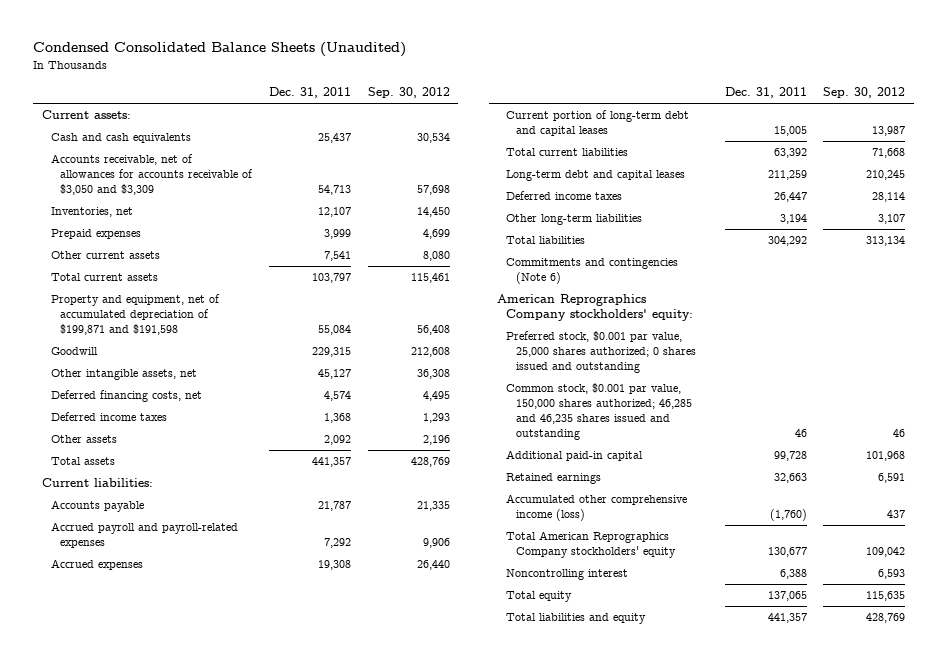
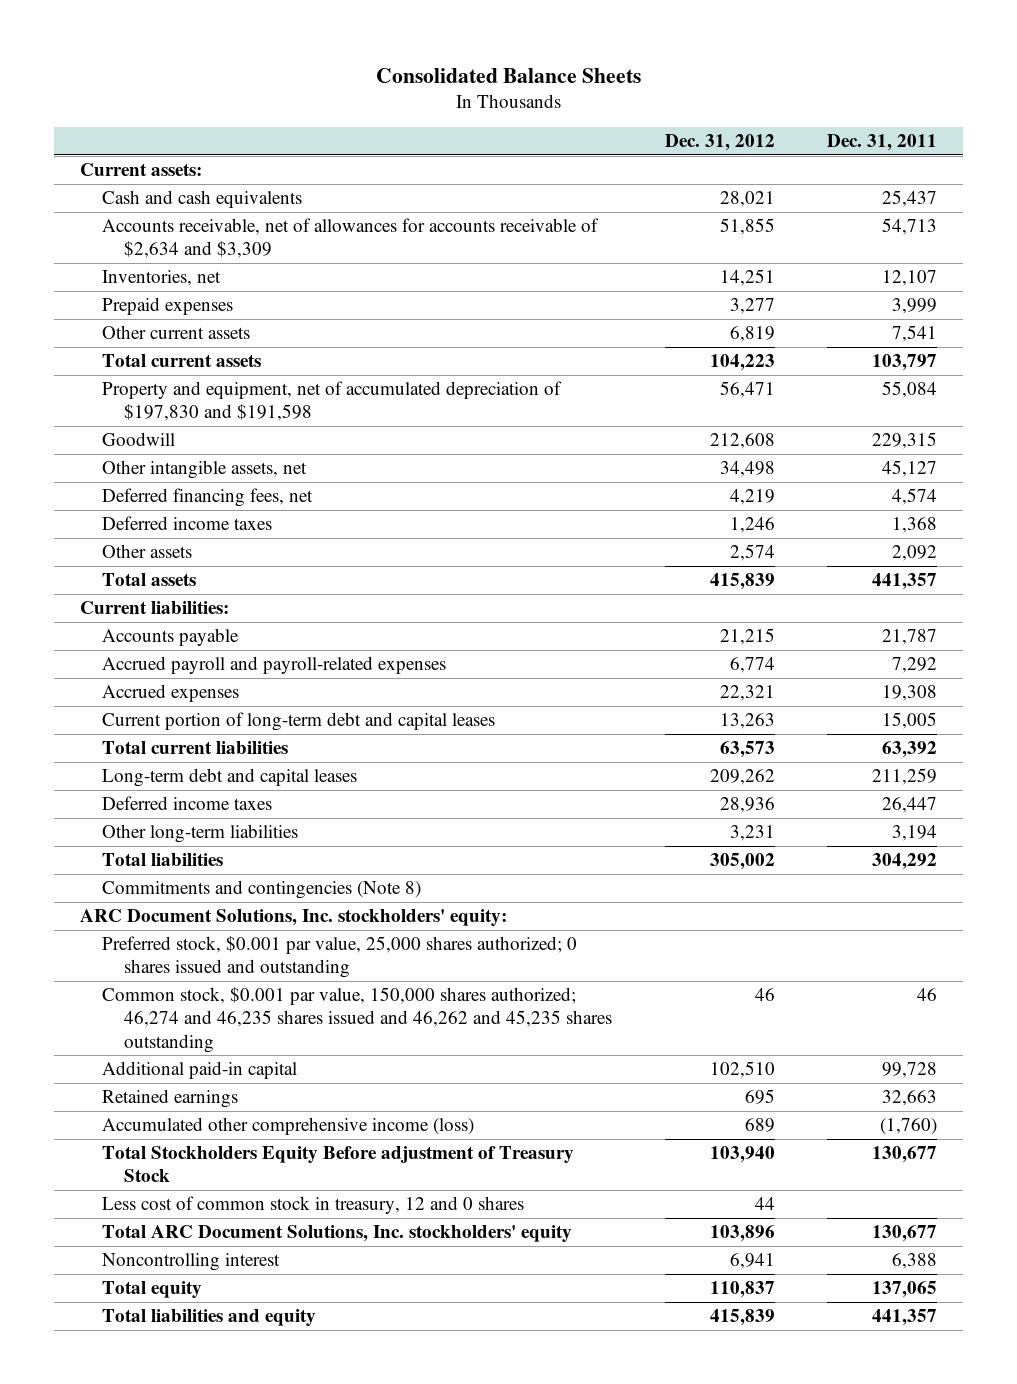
- Condensed Consolidated Balance Sheets (Unaudited)
+ Consolidated Balance Sheets
- | Dec. 31, 2011 | Sep. 30, 2012
+ | Dec. 31, 2012 | Dec. 31, 2011
- Accounts receivable, net of allowances for accounts receivable of $3,050 and $3,309 | 54,713 | 57,698
+ Accounts receivable, net of allowances for accounts receivable of $2,634 and $3,309 | 51,855 | 54,713
- Property and equipment, net of accumulated depreciation of $199,871 and $191,598 | 55,084 | 56,408
+ Property and equipment, net of accumulated depreciation of $197,830 and $191,598 | 56,471 | 55,084
- Deferred financing costs, net | 4,574 | 4,495
+ Deferred financing fees, net | 4,219 | 4,574
- Commitments and contingencies (Note 6)
- American Reprographics Company stockholders' equity:
+ Commitments and contingencies (Note 8)
+ ARC Document Solutions, Inc. stockholders' equity:
- Common stock, $0.001 par value, 150,000 shares authorized; 46,285 and 46,235 shares issued and outstanding | 46 | 46
+ Common stock, $0.001 par value, 150,000 shares authorized; 46,274 and 46,235 shares issued and 46,262 and 45,235 shares outstanding | 46 | 46
- Total American Reprographics Company stockholders' equity | 130,677 | 109,042
+ Total Stockholders Equity Before adjustment of Treasury Stock | 103,940 | 130,677
+ Less cost of common stock in treasury, 12 and 0 shares | 44 |
+ Total ARC Document Solutions, Inc. stockholders' equity | 103,896 | 130,677

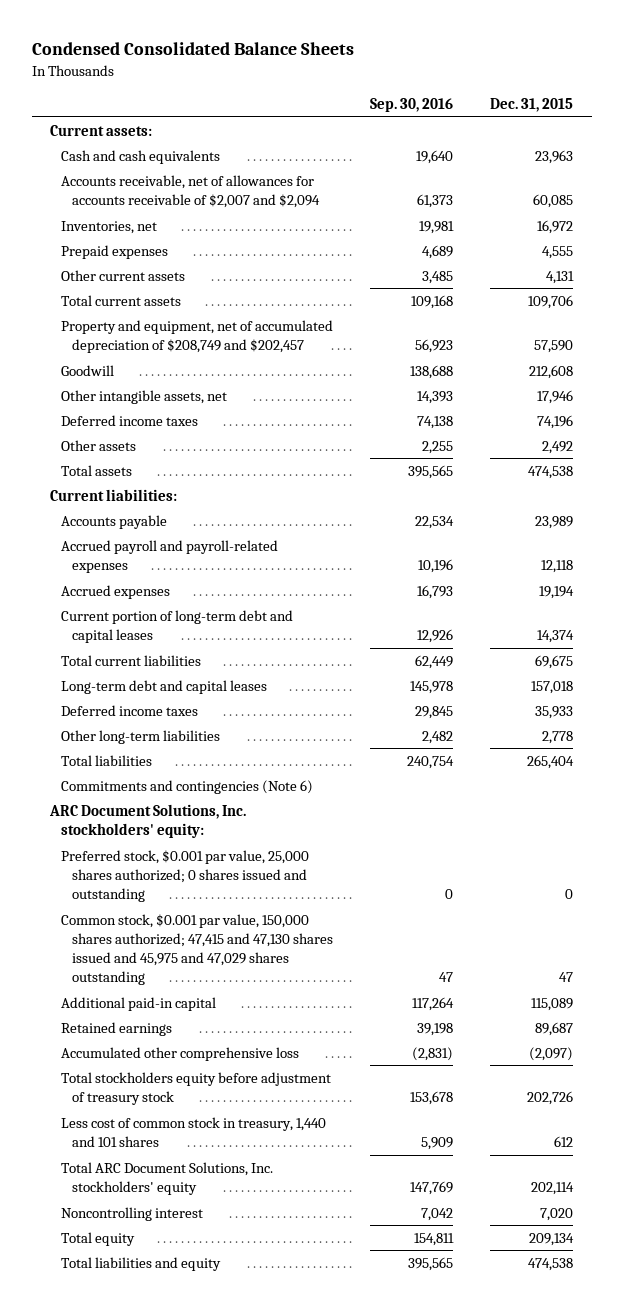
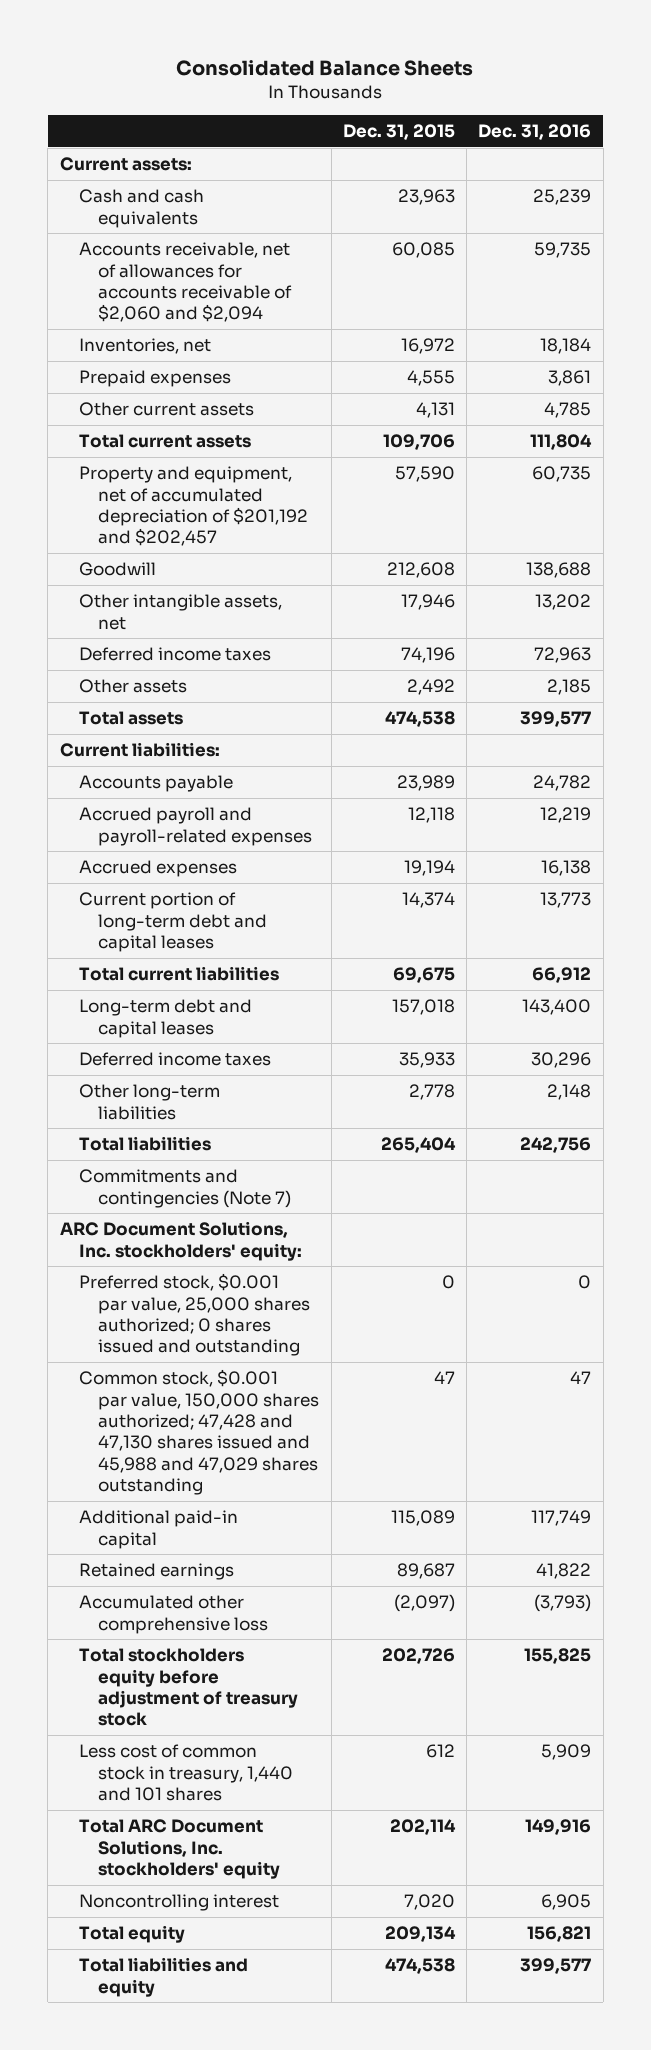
- Condensed Consolidated Balance Sheets
+ Consolidated Balance Sheets
- | Sep. 30, 2016 | Dec. 31, 2015
+ | Dec. 31, 2015 | Dec. 31, 2016
- Accounts receivable, net of allowances for accounts receivable of $2,007 and $2,094 | 61,373 | 60,085
+ Accounts receivable, net of allowances for accounts receivable of $2,060 and $2,094 | 60,085 | 59,735
- Property and equipment, net of accumulated depreciation of $208,749 and $202,457 | 56,923 | 57,590
+ Property and equipment, net of accumulated depreciation of $201,192 and $202,457 | 57,590 | 60,735
- Commitments and contingencies (Note 6)
+ Commitments and contingencies (Note 7)
- Common stock, $0.001 par value, 150,000 shares authorized; 47,415 and 47,130 shares issued and 45,975 and 47,029 shares outstanding | 47 | 47
+ Common stock, $0.001 par value, 150,000 shares authorized; 47,428 and 47,130 shares issued and 45,988 and 47,029 shares outstanding | 47 | 47

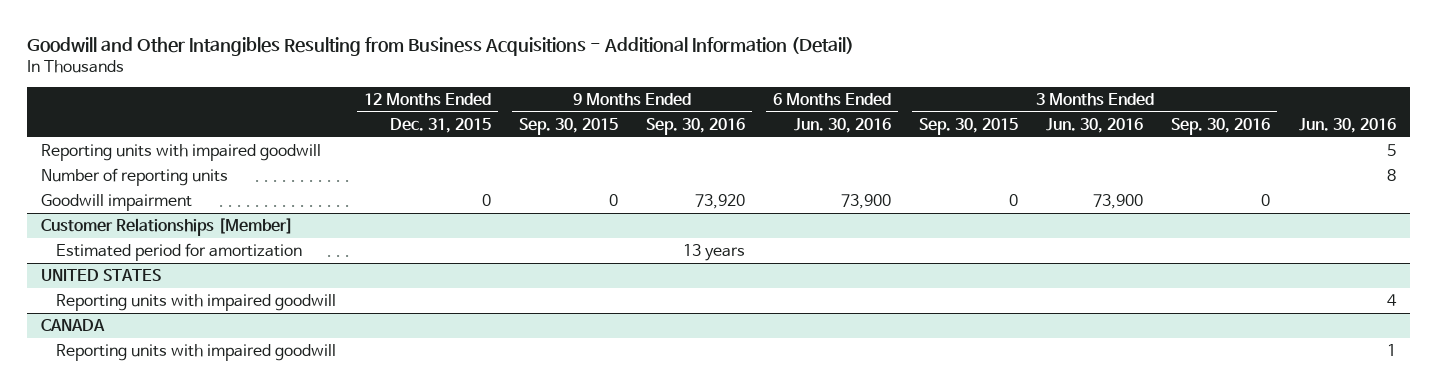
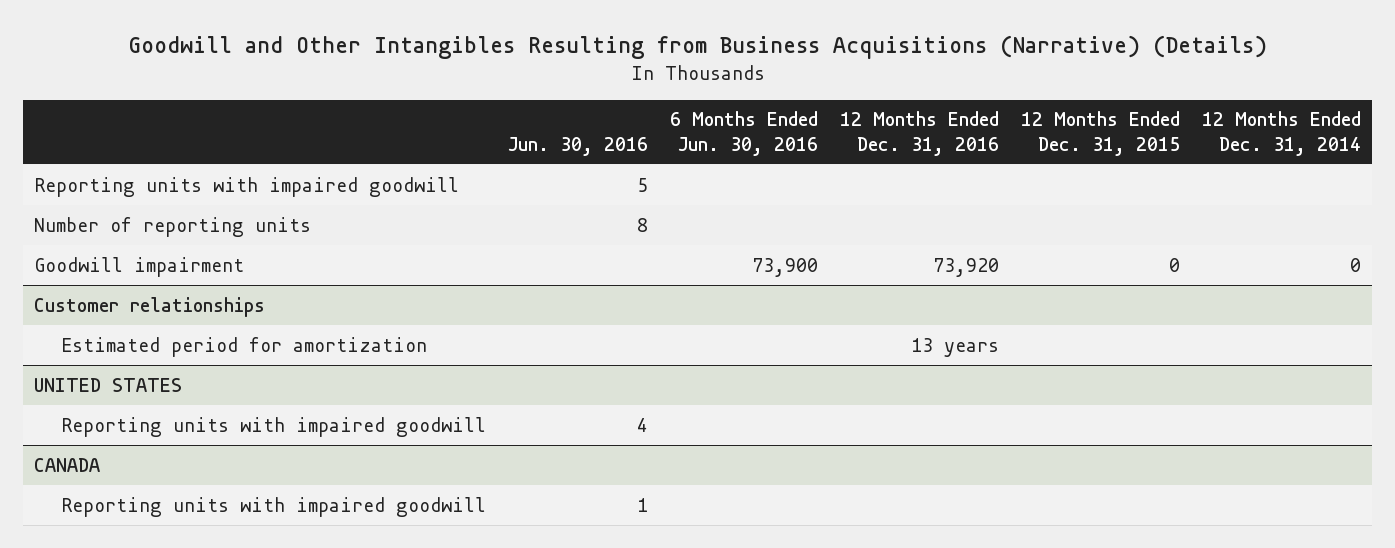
- Goodwill and Other Intangibles Resulting from Business Acquisitions - Additional Information (Detail)
+ Goodwill and Other Intangibles Resulting from Business Acquisitions (Narrative) (Details)
- | 12 Months Ended Dec. 31, 2015 | 9 Months Ended Sep. 30, 2015 | 9 Months Ended Sep. 30, 2016 | 6 Months Ended Jun. 30, 2016 | 3 Months Ended Sep. 30, 2015 | 3 Months Ended Jun. 30, 2016 | 3 Months Ended Sep. 30, 2016 | Jun. 30, 2016
+ | Jun. 30, 2016 | 6 Months Ended Jun. 30, 2016 | 12 Months Ended Dec. 31, 2016 | 12 Months Ended Dec. 31, 2015 | 12 Months Ended Dec. 31, 2014
- Customer Relationships [Member]
+ Customer relationships

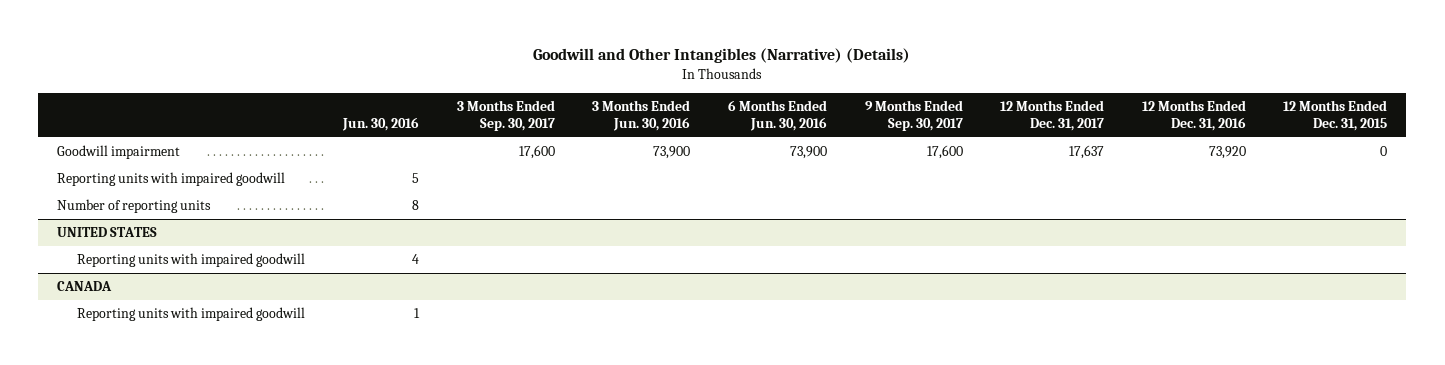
- Goodwill and Other Intangibles Resulting from Business Acquisitions (Narrative) (Details)
+ Goodwill and Other Intangibles (Narrative) (Details)
- | Jun. 30, 2016 | 6 Months Ended Jun. 30, 2016 | 12 Months Ended Dec. 31, 2016 | 12 Months Ended Dec. 31, 2015 | 12 Months Ended Dec. 31, 2014
+ | Jun. 30, 2016 | 3 Months Ended Sep. 30, 2017 | 3 Months Ended Jun. 30, 2016 | 6 Months Ended Jun. 30, 2016 | 9 Months Ended Sep. 30, 2017 | 12 Months Ended Dec. 31, 2017 | 12 Months Ended Dec. 31, 2016 | 12 Months Ended Dec. 31, 2015
moved up: Goodwill impairment | | 17,600 | 73,900 | 73,900 | 17,600 | 17,637 | 73,920 | 0
- Customer relationships
- Estimated period for amortization | | | 13 years | |

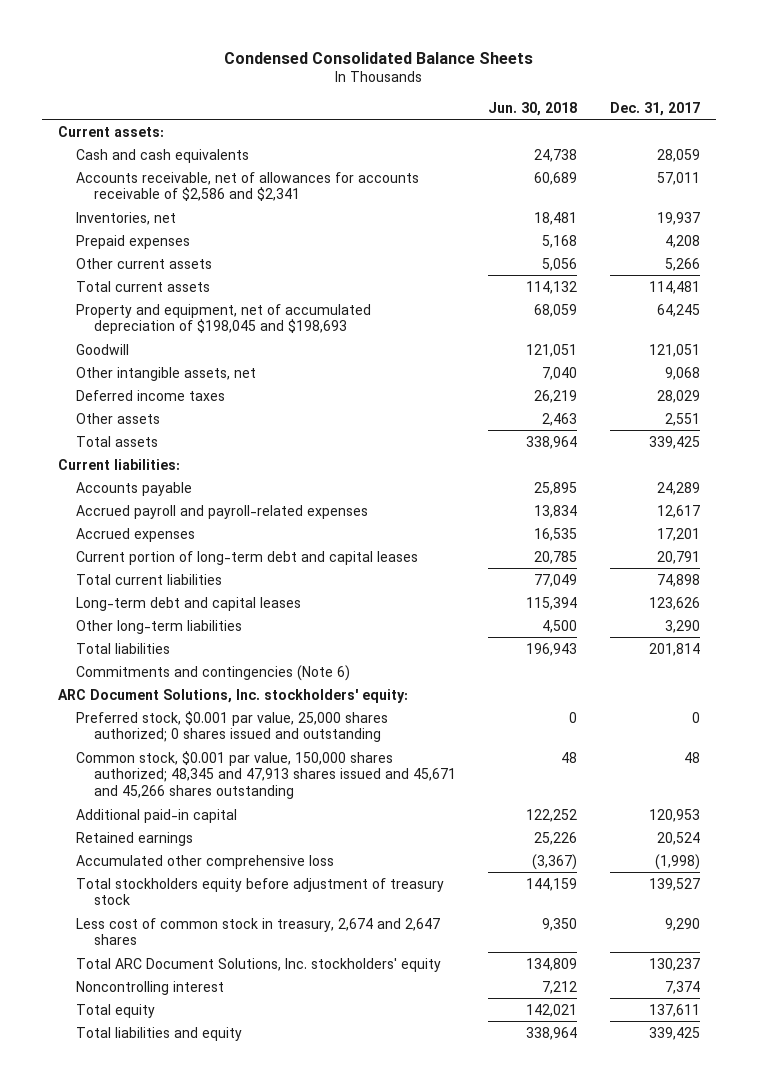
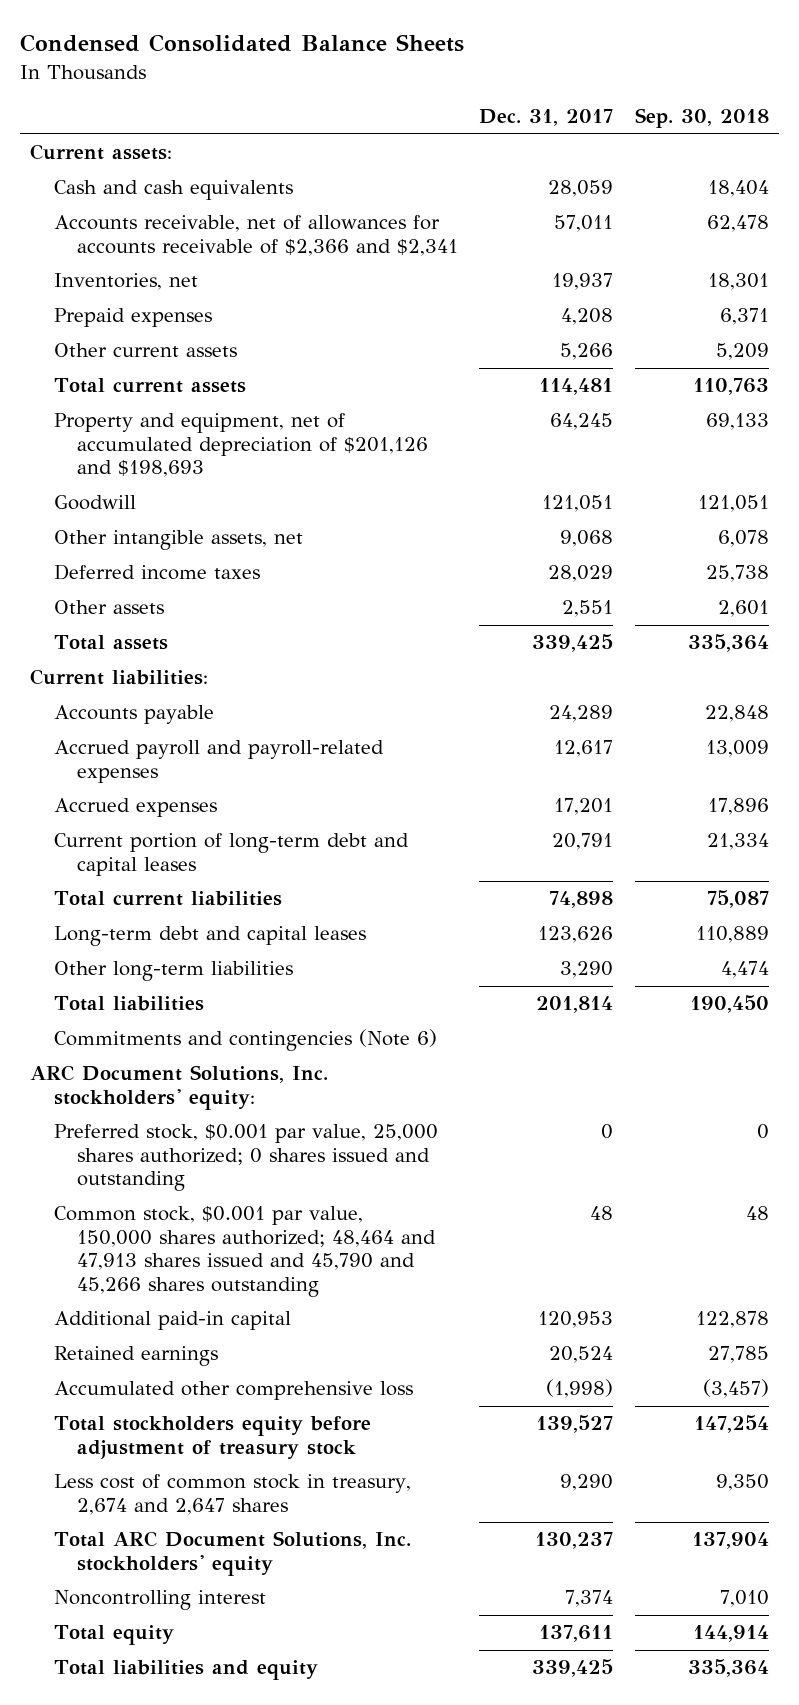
- | Jun. 30, 2018 | Dec. 31, 2017
+ | Dec. 31, 2017 | Sep. 30, 2018
- Accounts receivable, net of allowances for accounts receivable of $2,586 and $2,341 | 60,689 | 57,011
+ Accounts receivable, net of allowances for accounts receivable of $2,366 and $2,341 | 57,011 | 62,478
- Property and equipment, net of accumulated depreciation of $198,045 and $198,693 | 68,059 | 64,245
+ Property and equipment, net of accumulated depreciation of $201,126 and $198,693 | 64,245 | 69,133
- Common stock, $0.001 par value, 150,000 shares authorized; 48,345 and 47,913 shares issued and 45,671 and 45,266 shares outstanding | 48 | 48
+ Common stock, $0.001 par value, 150,000 shares authorized; 48,464 and 47,913 shares issued and 45,790 and 45,266 shares outstanding | 48 | 48

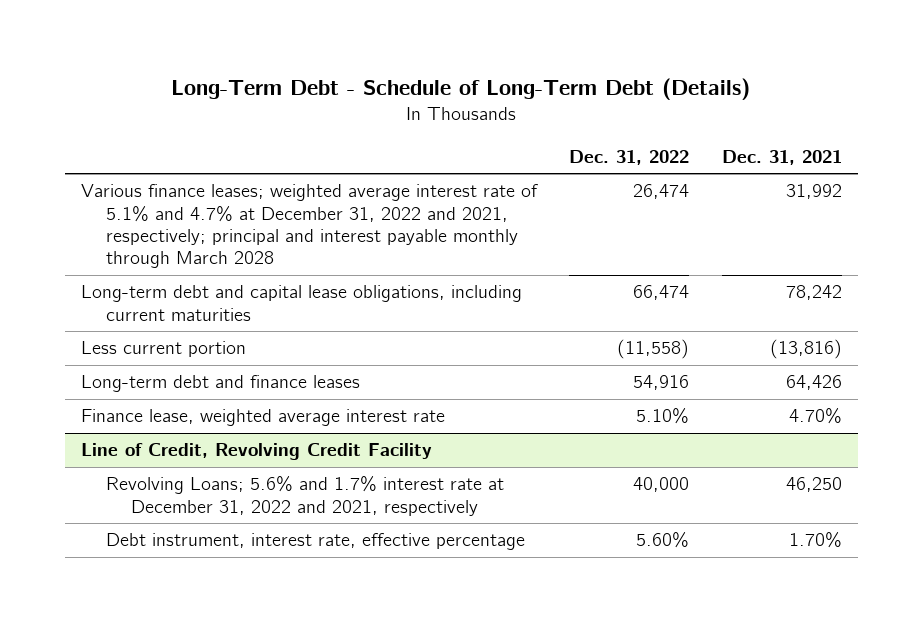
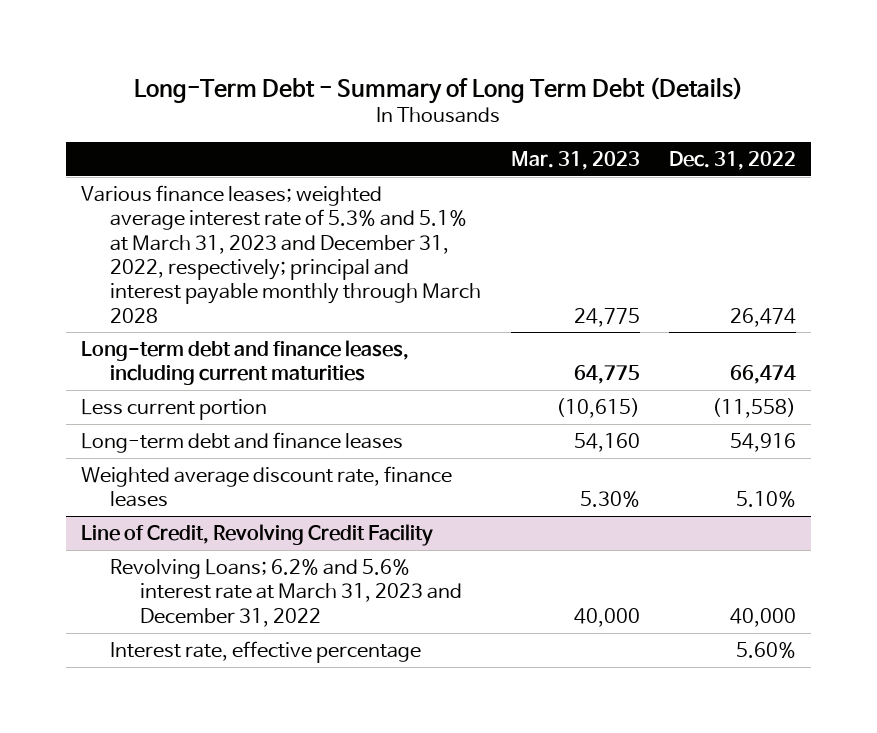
- Long-Term Debt - Schedule of Long-Term Debt (Details)
+ Long-Term Debt - Summary of Long Term Debt (Details)
- | Dec. 31, 2022 | Dec. 31, 2021
+ | Mar. 31, 2023 | Dec. 31, 2022
- Various finance leases; weighted average interest rate of 5.1% and 4.7% at December 31, 2022 and 2021, respectively; principal and interest payable monthly through March 2028 | 26,474 | 31,992
- Long-term debt and capital lease obligations, including current maturities | 66,474 | 78,242
+ Various finance leases; weighted average interest rate of 5.3% and 5.1% at March 31, 2023 and December 31, 2022, respectively; principal and interest payable monthly through March 2028 | 24,775 | 26,474
+ Long-term debt and finance leases, including current maturities | 64,775 | 66,474
- Finance lease, weighted average interest rate | 5.10% | 4.70%
+ Weighted average discount rate, finance leases | 5.30% | 5.10%
@ Line of Credit, Revolving Credit Facility
- Revolving Loans; 5.6% and 1.7% interest rate at December 31, 2022 and 2021, respectively | 40,000 | 46,250
- Debt instrument, interest rate, effective percentage | 5.60% | 1.70%
+ Revolving Loans; 6.2% and 5.6% interest rate at March 31, 2023 and December 31, 2022 | 40,000 | 40,000
+ Interest rate, effective percentage | | 5.60%

